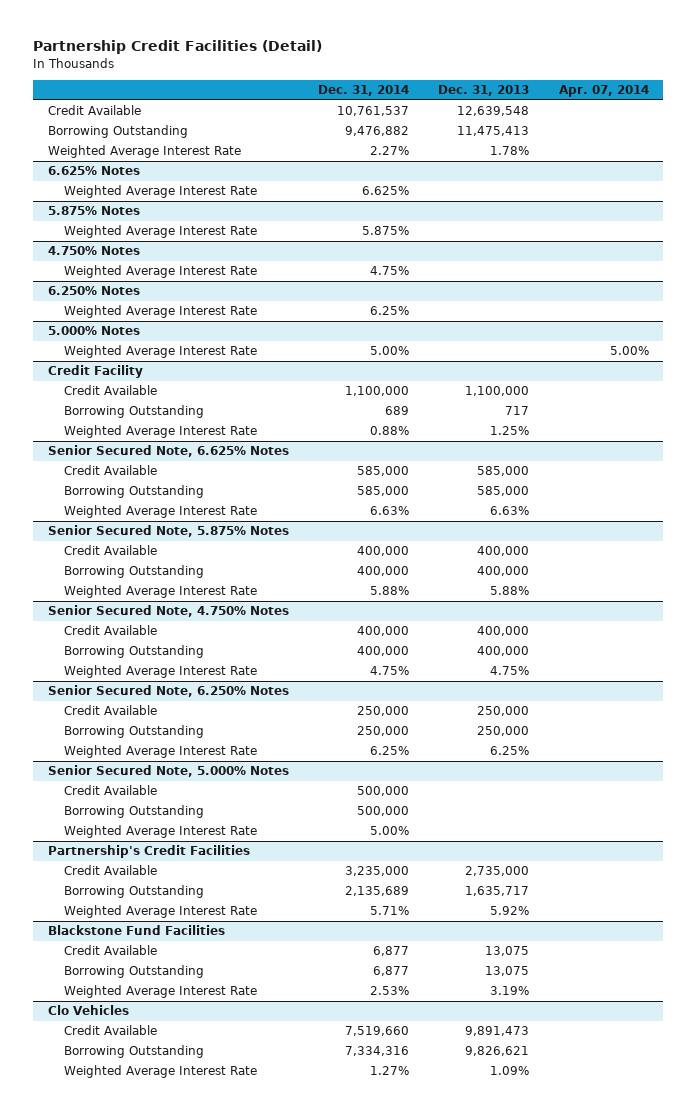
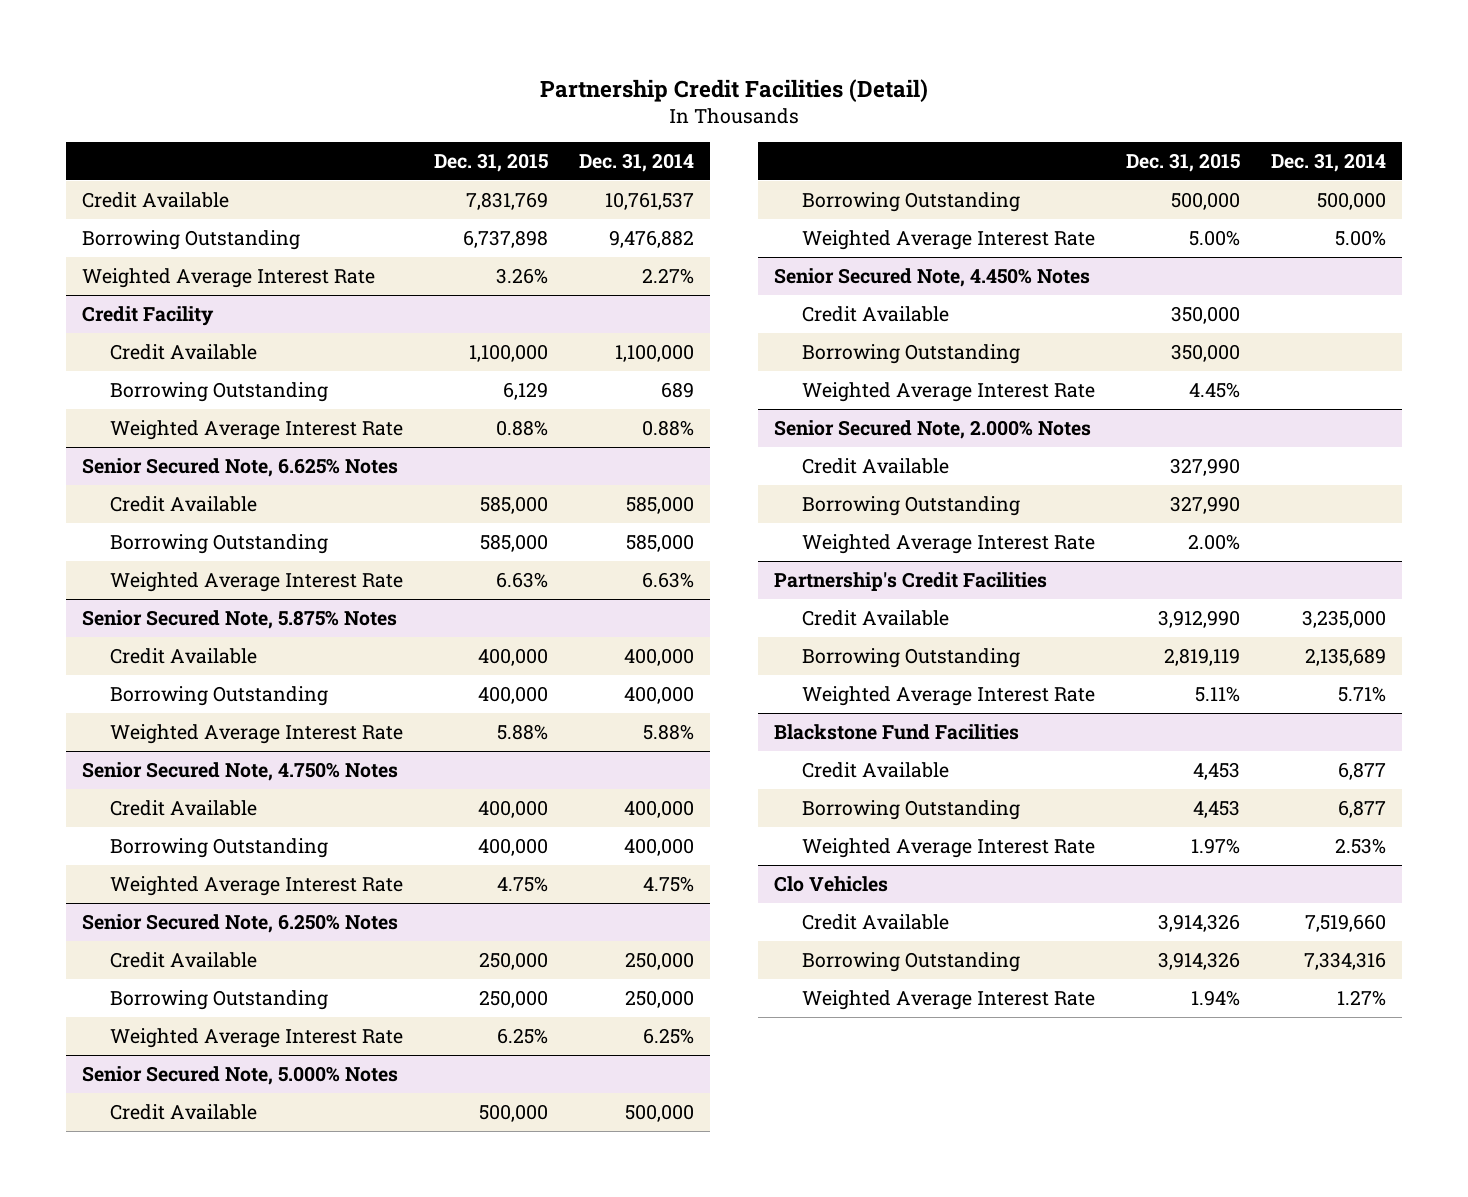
- | Dec. 31, 2014 | Dec. 31, 2013 | Apr. 07, 2014
+ | Dec. 31, 2015 | Dec. 31, 2014
- 6.625% Notes
- Weighted Average Interest Rate | 6.625% | |
- 5.875% Notes
- Weighted Average Interest Rate | 5.875% | |
- 4.750% Notes
- Weighted Average Interest Rate | 4.75% | |
- 6.250% Notes
- Weighted Average Interest Rate | 6.25% | |
- 5.000% Notes
- Weighted Average Interest Rate | 5.00% | | 5.00%
+ Senior Secured Note, 4.450% Notes
+ Credit Available | 350,000 |
+ Borrowing Outstanding | 350,000 |
+ Weighted Average Interest Rate | 4.45% |
+ Senior Secured Note, 2.000% Notes
+ Credit Available | 327,990 |
+ Borrowing Outstanding | 327,990 |
+ Weighted Average Interest Rate | 2.00% |

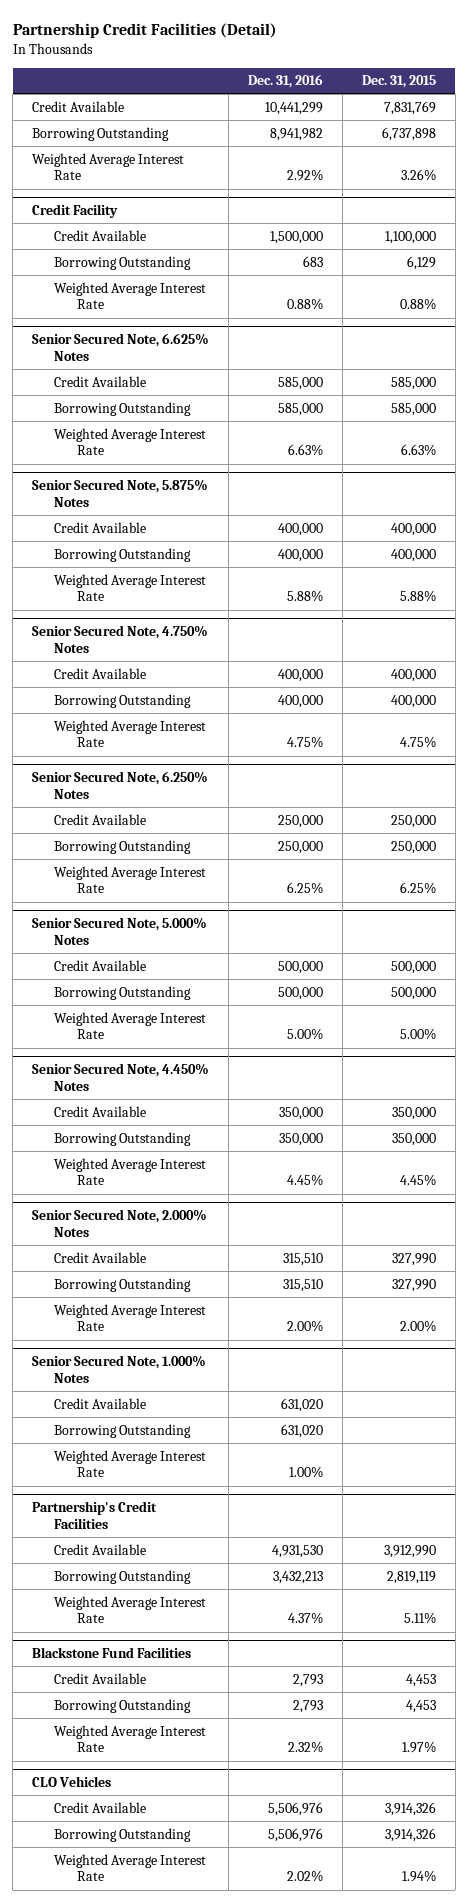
- | Dec. 31, 2015 | Dec. 31, 2014
+ | Dec. 31, 2016 | Dec. 31, 2015
+ Senior Secured Note, 1.000% Notes
+ Credit Available | 631,020 |
+ Borrowing Outstanding | 631,020 |
+ Weighted Average Interest Rate | 1.00% |
- Clo Vehicles
+ CLO Vehicles

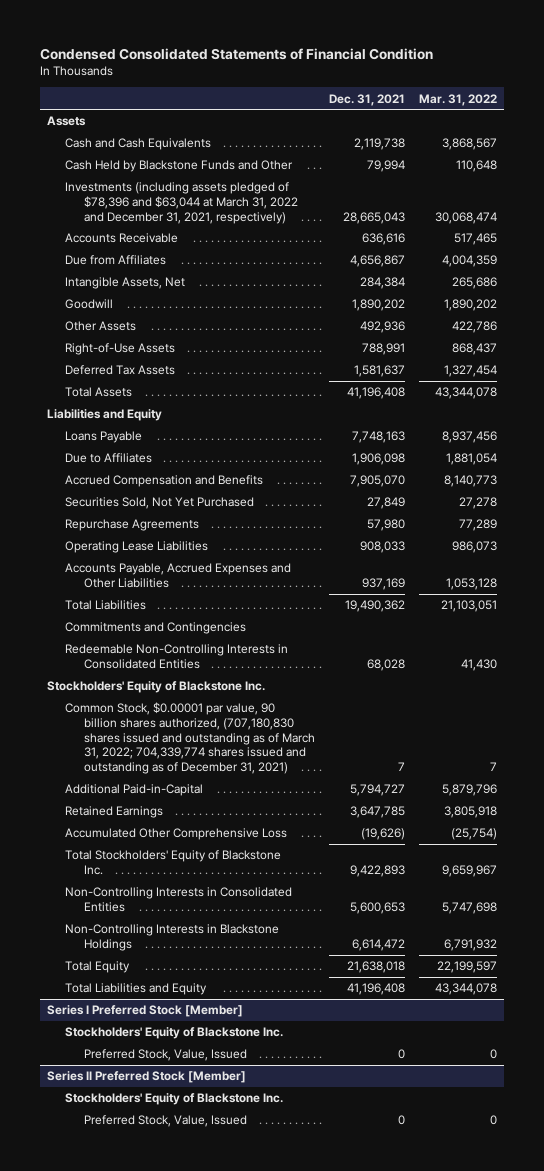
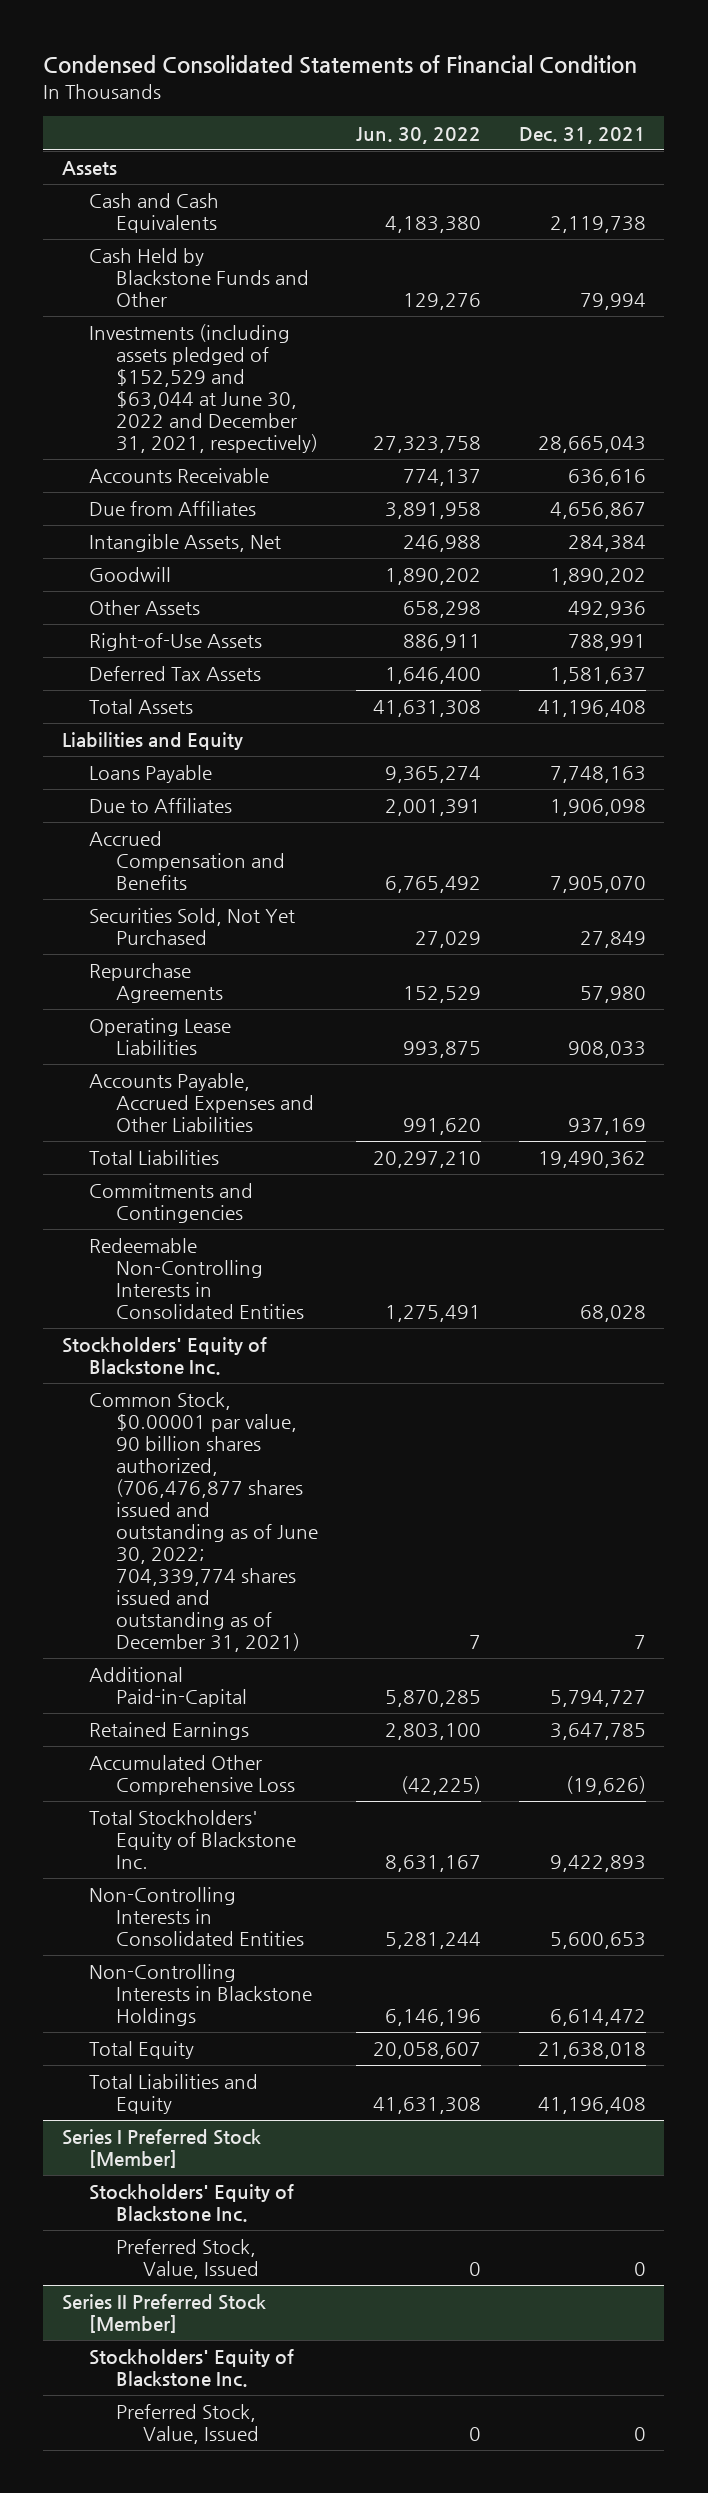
- | Dec. 31, 2021 | Mar. 31, 2022
+ | Jun. 30, 2022 | Dec. 31, 2021
- Investments (including assets pledged of $78,396 and $63,044 at March 31, 2022 and December 31, 2021, respectively) | 28,665,043 | 30,068,474
+ Investments (including assets pledged of $152,529 and $63,044 at June 30, 2022 and December 31, 2021, respectively) | 27,323,758 | 28,665,043
- Common Stock, $0.00001 par value, 90 billion shares authorized, (707,180,830 shares issued and outstanding as of March 31, 2022; 704,339,774 shares issued and outstanding as of December 31, 2021) | 7 | 7
+ Common Stock, $0.00001 par value, 90 billion shares authorized, (706,476,877 shares issued and outstanding as of June 30, 2022; 704,339,774 shares issued and outstanding as of December 31, 2021) | 7 | 7

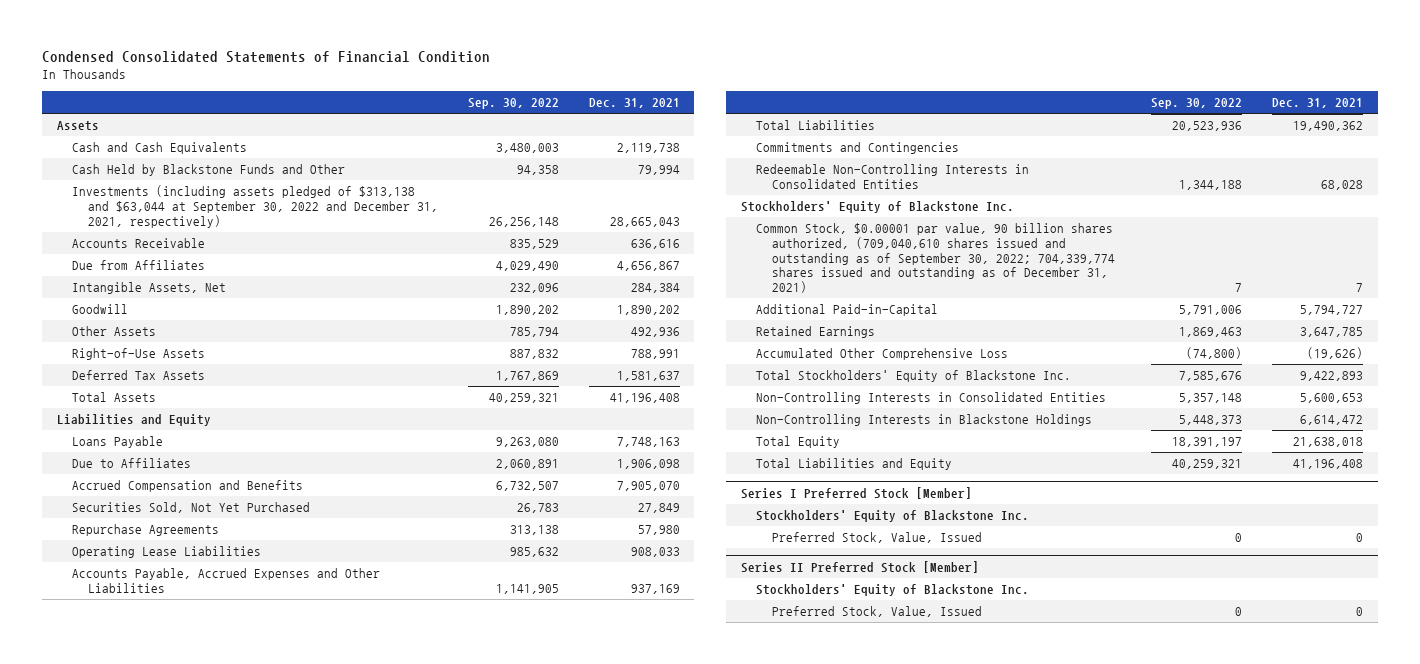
- | Jun. 30, 2022 | Dec. 31, 2021
+ | Sep. 30, 2022 | Dec. 31, 2021
- Investments (including assets pledged of $152,529 and $63,044 at June 30, 2022 and December 31, 2021, respectively) | 27,323,758 | 28,665,043
+ Investments (including assets pledged of $313,138 and $63,044 at September 30, 2022 and December 31, 2021, respectively) | 26,256,148 | 28,665,043
- Common Stock, $0.00001 par value, 90 billion shares authorized, (706,476,877 shares issued and outstanding as of June 30, 2022; 704,339,774 shares issued and outstanding as of December 31, 2021) | 7 | 7
+ Common Stock, $0.00001 par value, 90 billion shares authorized, (709,040,610 shares issued and outstanding as of September 30, 2022; 704,339,774 shares issued and outstanding as of December 31, 2021) | 7 | 7

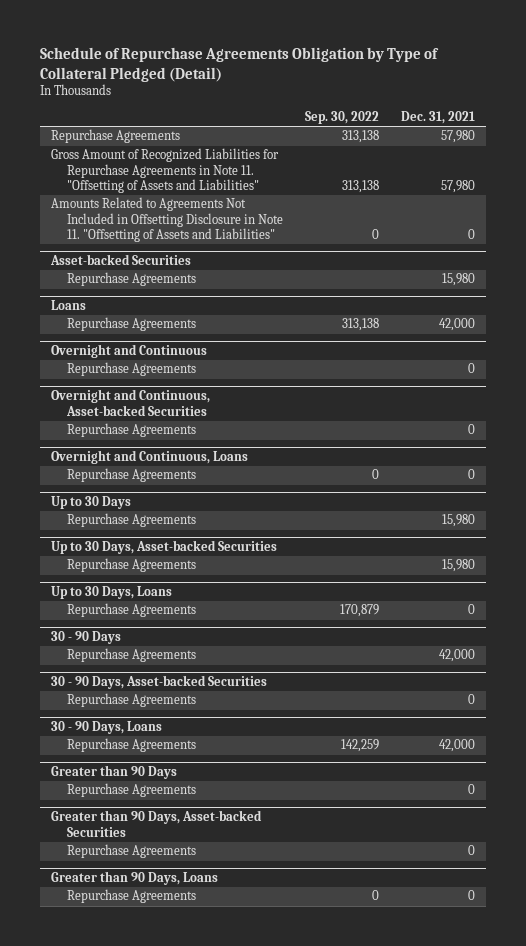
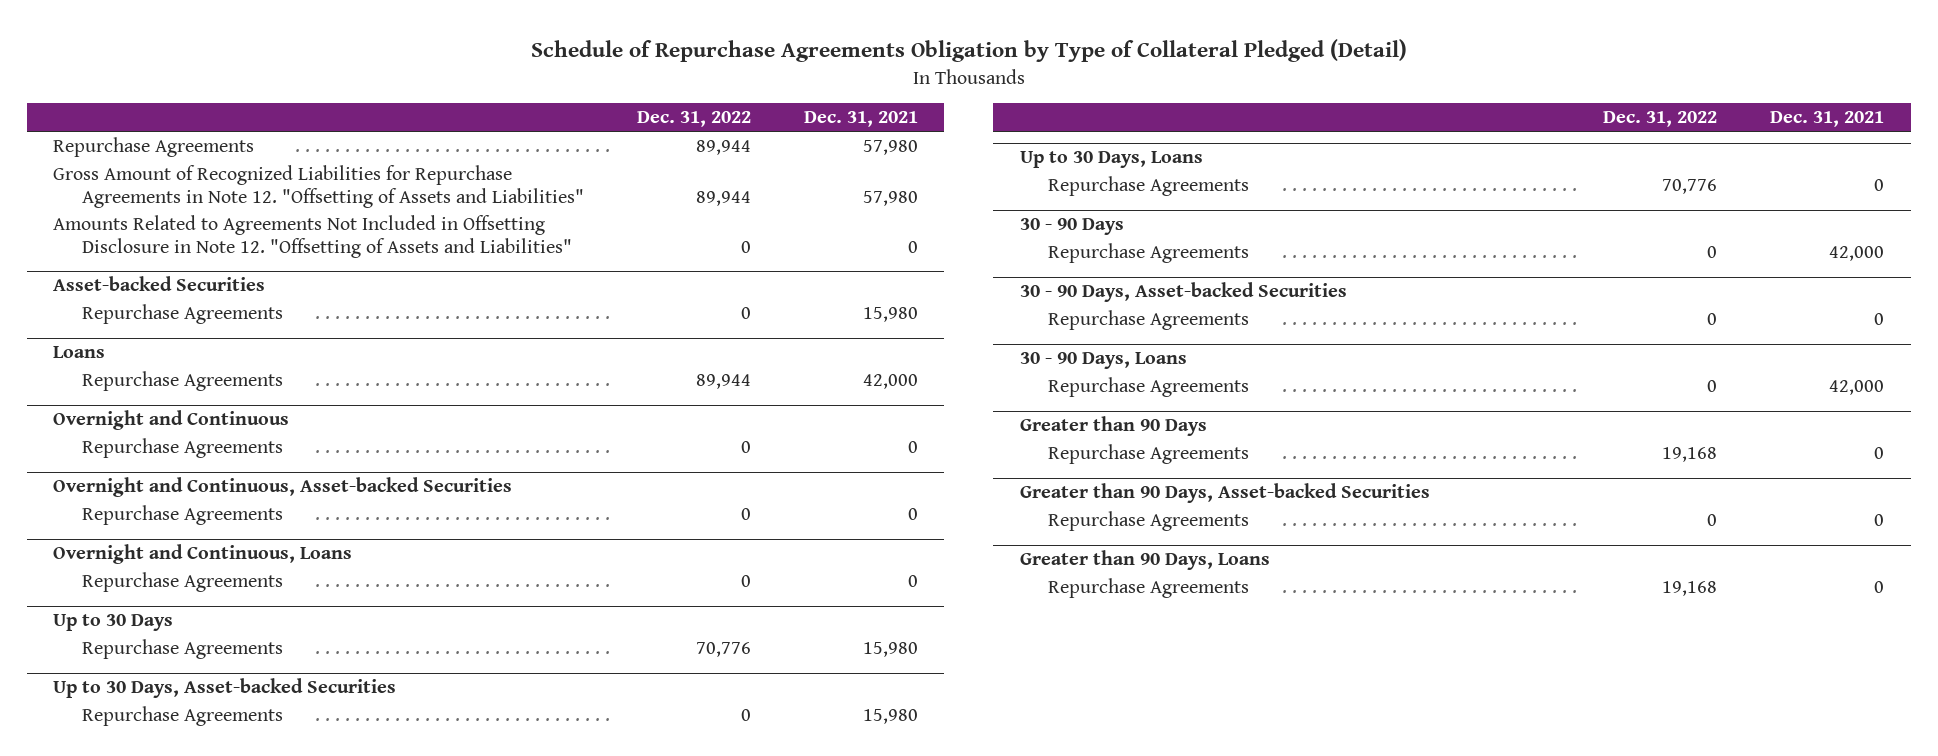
- | Sep. 30, 2022 | Dec. 31, 2021
+ | Dec. 31, 2022 | Dec. 31, 2021
- Gross Amount of Recognized Liabilities for Repurchase Agreements in Note 11. "Offsetting of Assets and Liabilities" | 313,138 | 57,980
- Amounts Related to Agreements Not Included in Offsetting Disclosure in Note 11. "Offsetting of Assets and Liabilities" | 0 | 0
+ Gross Amount of Recognized Liabilities for Repurchase Agreements in Note 12. "Offsetting of Assets and Liabilities" | 89,944 | 57,980
+ Amounts Related to Agreements Not Included in Offsetting Disclosure in Note 12. "Offsetting of Assets and Liabilities" | 0 | 0

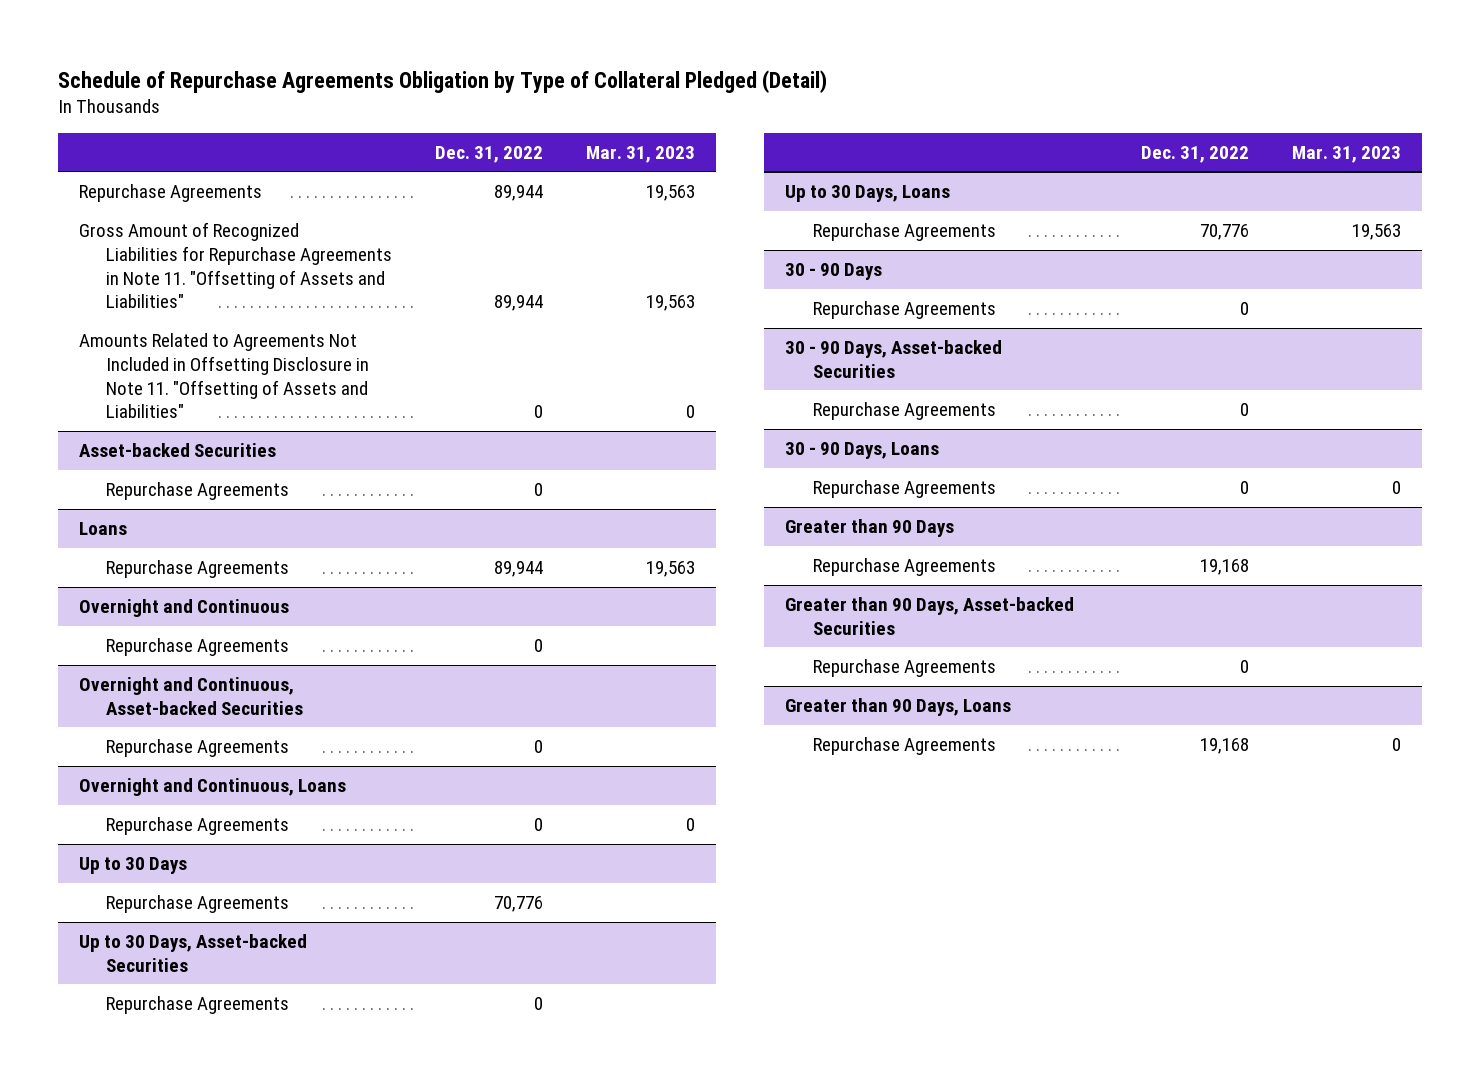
- | Dec. 31, 2022 | Dec. 31, 2021
+ | Dec. 31, 2022 | Mar. 31, 2023
- Gross Amount of Recognized Liabilities for Repurchase Agreements in Note 12. "Offsetting of Assets and Liabilities" | 89,944 | 57,980
- Amounts Related to Agreements Not Included in Offsetting Disclosure in Note 12. "Offsetting of Assets and Liabilities" | 0 | 0
+ Gross Amount of Recognized Liabilities for Repurchase Agreements in Note 11. "Offsetting of Assets and Liabilities" | 89,944 | 19,563
+ Amounts Related to Agreements Not Included in Offsetting Disclosure in Note 11. "Offsetting of Assets and Liabilities" | 0 | 0

